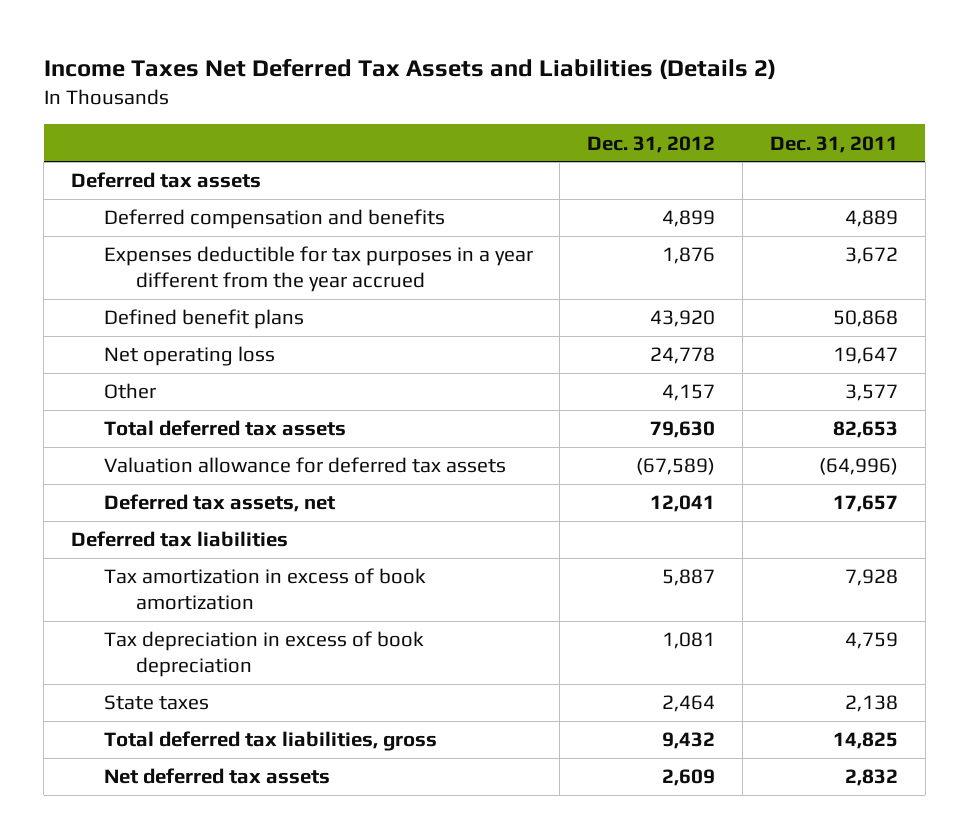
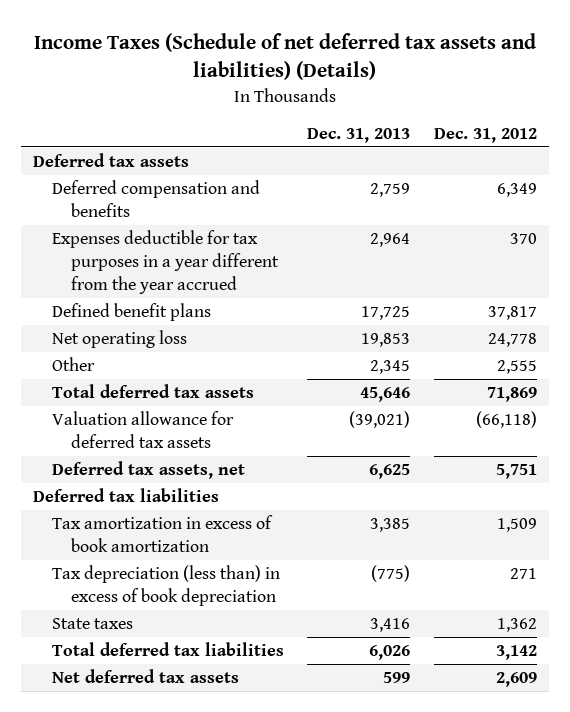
- Income Taxes Net Deferred Tax Assets and Liabilities (Details 2)
+ Income Taxes (Schedule of net deferred tax assets and liabilities) (Details)
- | Dec. 31, 2012 | Dec. 31, 2011
+ | Dec. 31, 2013 | Dec. 31, 2012
- Deferred compensation and benefits | 4,899 | 4,889
- Expenses deductible for tax purposes in a year different from the year accrued | 1,876 | 3,672
- Defined benefit plans | 43,920 | 50,868
+ Deferred compensation and benefits | 2,759 | 6,349
+ Expenses deductible for tax purposes in a year different from the year accrued | 2,964 | 370
+ Defined benefit plans | 17,725 | 37,817
- Other | 4,157 | 3,577
- Total deferred tax assets | 79,630 | 82,653
- Valuation allowance for deferred tax assets | (67,589) | (64,996)
- Deferred tax assets, net | 12,041 | 17,657
+ Other | 2,345 | 2,555
+ Total deferred tax assets | 45,646 | 71,869
+ Valuation allowance for deferred tax assets | (39,021) | (66,118)
+ Deferred tax assets, net | 6,625 | 5,751
- Tax amortization in excess of book amortization | 5,887 | 7,928
- Tax depreciation in excess of book depreciation | 1,081 | 4,759
- State taxes | 2,464 | 2,138
- Total deferred tax liabilities, gross | 9,432 | 14,825
+ Tax amortization in excess of book amortization | 3,385 | 1,509
+ Tax depreciation (less than) in excess of book depreciation | (775) | 271
+ State taxes | 3,416 | 1,362
+ Total deferred tax liabilities | 6,026 | 3,142

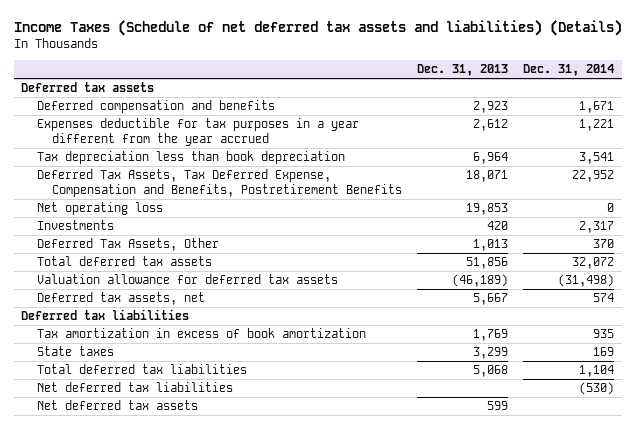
- | Dec. 31, 2013 | Dec. 31, 2012
+ | Dec. 31, 2013 | Dec. 31, 2014
- Deferred compensation and benefits | 2,759 | 6,349
- Expenses deductible for tax purposes in a year different from the year accrued | 2,964 | 370
- Defined benefit plans | 17,725 | 37,817
+ Deferred compensation and benefits | 2,923 | 1,671
+ Expenses deductible for tax purposes in a year different from the year accrued | 2,612 | 1,221
+ Tax depreciation less than book depreciation | 6,964 | 3,541
+ Deferred Tax Assets, Tax Deferred Expense, Compensation and Benefits, Postretirement Benefits | 18,071 | 22,952
- Other | 2,345 | 2,555
- Total deferred tax assets | 45,646 | 71,869
- Valuation allowance for deferred tax assets | (39,021) | (66,118)
- Deferred tax assets, net | 6,625 | 5,751
+ Investments | 420 | 2,317
+ Deferred Tax Assets, Other | 1,013 | 370
+ Total deferred tax assets | 51,856 | 32,072
+ Valuation allowance for deferred tax assets | (46,189) | (31,498)
+ Deferred tax assets, net | 5,667 | 574
- Tax amortization in excess of book amortization | 3,385 | 1,509
- Tax depreciation (less than) in excess of book depreciation | (775) | 271
- State taxes | 3,416 | 1,362
- Total deferred tax liabilities | 6,026 | 3,142
+ Tax amortization in excess of book amortization | 1,769 | 935
+ State taxes | 3,299 | 169
+ Total deferred tax liabilities | 5,068 | 1,104
+ Net deferred tax liabilities | | (530)

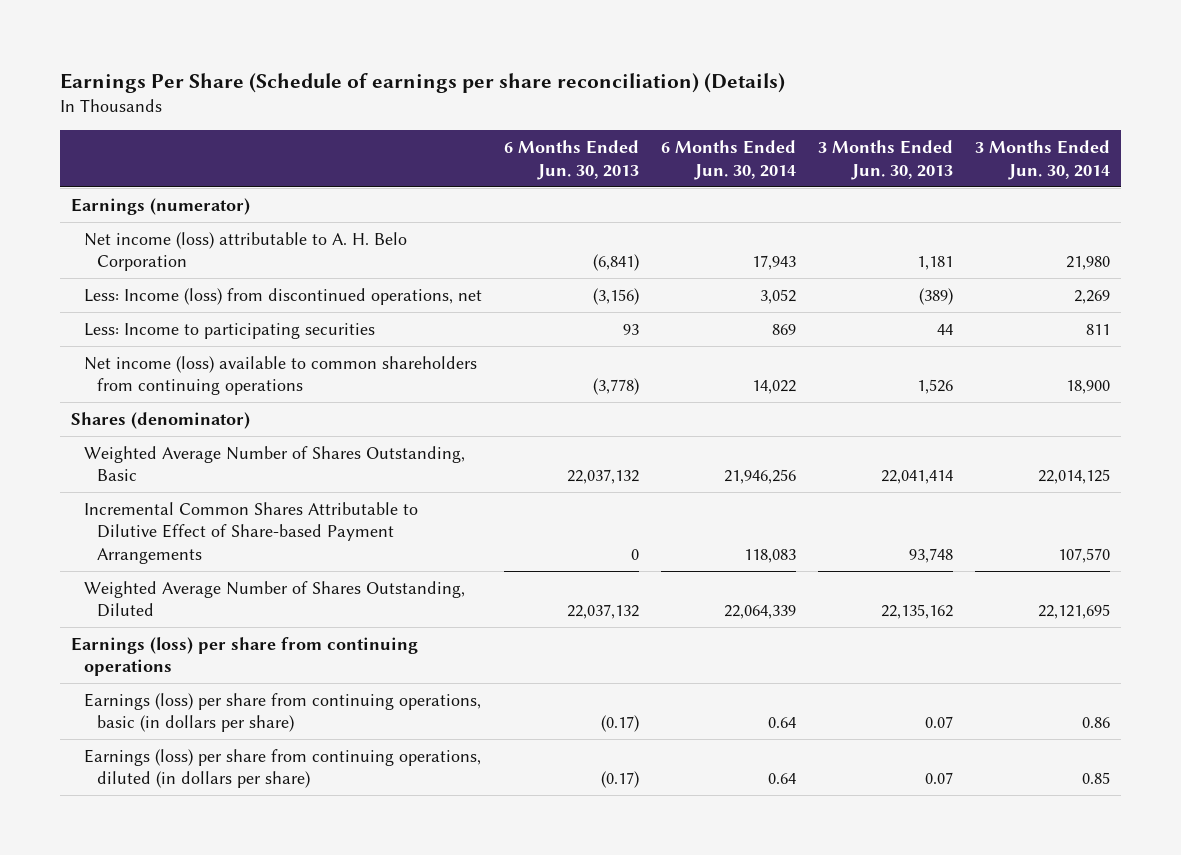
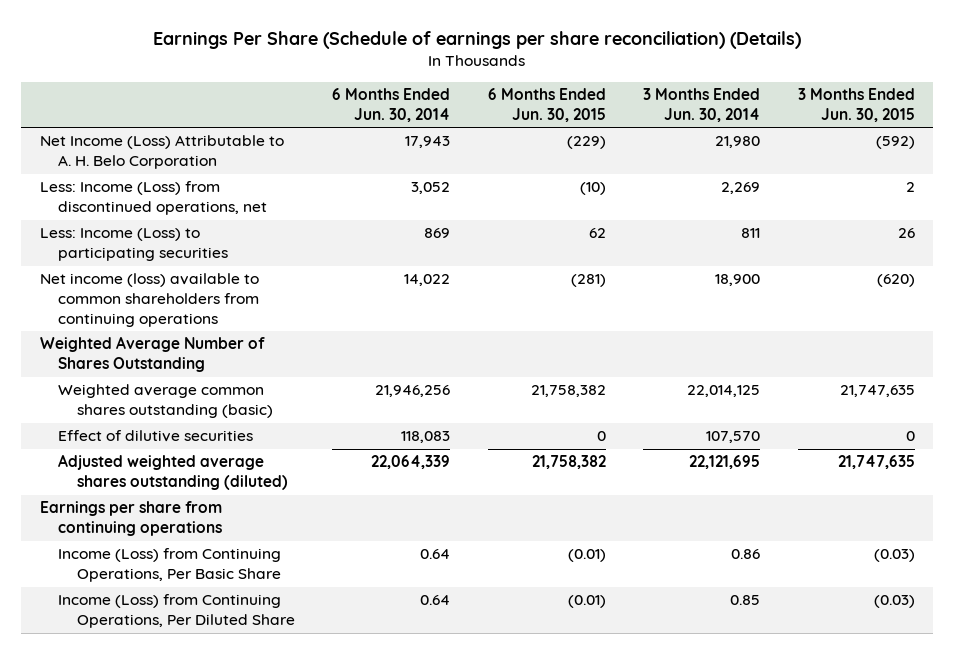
- | 6 Months Ended Jun. 30, 2013 | 6 Months Ended Jun. 30, 2014 | 3 Months Ended Jun. 30, 2013 | 3 Months Ended Jun. 30, 2014
+ | 6 Months Ended Jun. 30, 2014 | 6 Months Ended Jun. 30, 2015 | 3 Months Ended Jun. 30, 2014 | 3 Months Ended Jun. 30, 2015
- Earnings (numerator)
- Net income (loss) attributable to A. H. Belo Corporation | (6,841) | 17,943 | 1,181 | 21,980
- Less: Income (loss) from discontinued operations, net | (3,156) | 3,052 | (389) | 2,269
- Less: Income to participating securities | 93 | 869 | 44 | 811
+ Net Income (Loss) Attributable to A. H. Belo Corporation | 17,943 | (229) | 21,980 | (592)
+ Less: Income (Loss) from discontinued operations, net | 3,052 | (10) | 2,269 | 2
+ Less: Income (Loss) to participating securities | 869 | 62 | 811 | 26
- Shares (denominator)
- Weighted Average Number of Shares Outstanding, Basic | 22,037,132 | 21,946,256 | 22,041,414 | 22,014,125
- Incremental Common Shares Attributable to Dilutive Effect of Share-based Payment Arrangements | 0 | 118,083 | 93,748 | 107,570
- Weighted Average Number of Shares Outstanding, Diluted | 22,037,132 | 22,064,339 | 22,135,162 | 22,121,695
- Earnings (loss) per share from continuing operations
- Earnings (loss) per share from continuing operations, basic (in dollars per share) | (0.17) | 0.64 | 0.07 | 0.86
- Earnings (loss) per share from continuing operations, diluted (in dollars per share) | (0.17) | 0.64 | 0.07 | 0.85
+ Weighted Average Number of Shares Outstanding
+ Weighted average common shares outstanding (basic) | 21,946,256 | 21,758,382 | 22,014,125 | 21,747,635
+ Effect of dilutive securities | 118,083 | 0 | 107,570 | 0
+ Adjusted weighted average shares outstanding (diluted) | 22,064,339 | 21,758,382 | 22,121,695 | 21,747,635
+ Earnings per share from continuing operations
+ Income (Loss) from Continuing Operations, Per Basic Share | 0.64 | (0.01) | 0.86 | (0.03)
+ Income (Loss) from Continuing Operations, Per Diluted Share | 0.64 | (0.01) | 0.85 | (0.03)

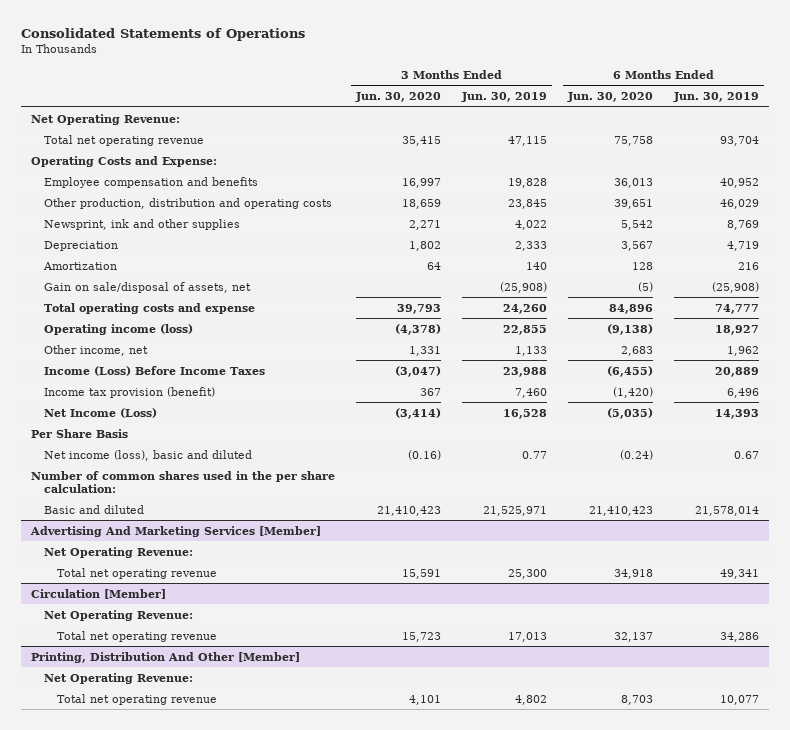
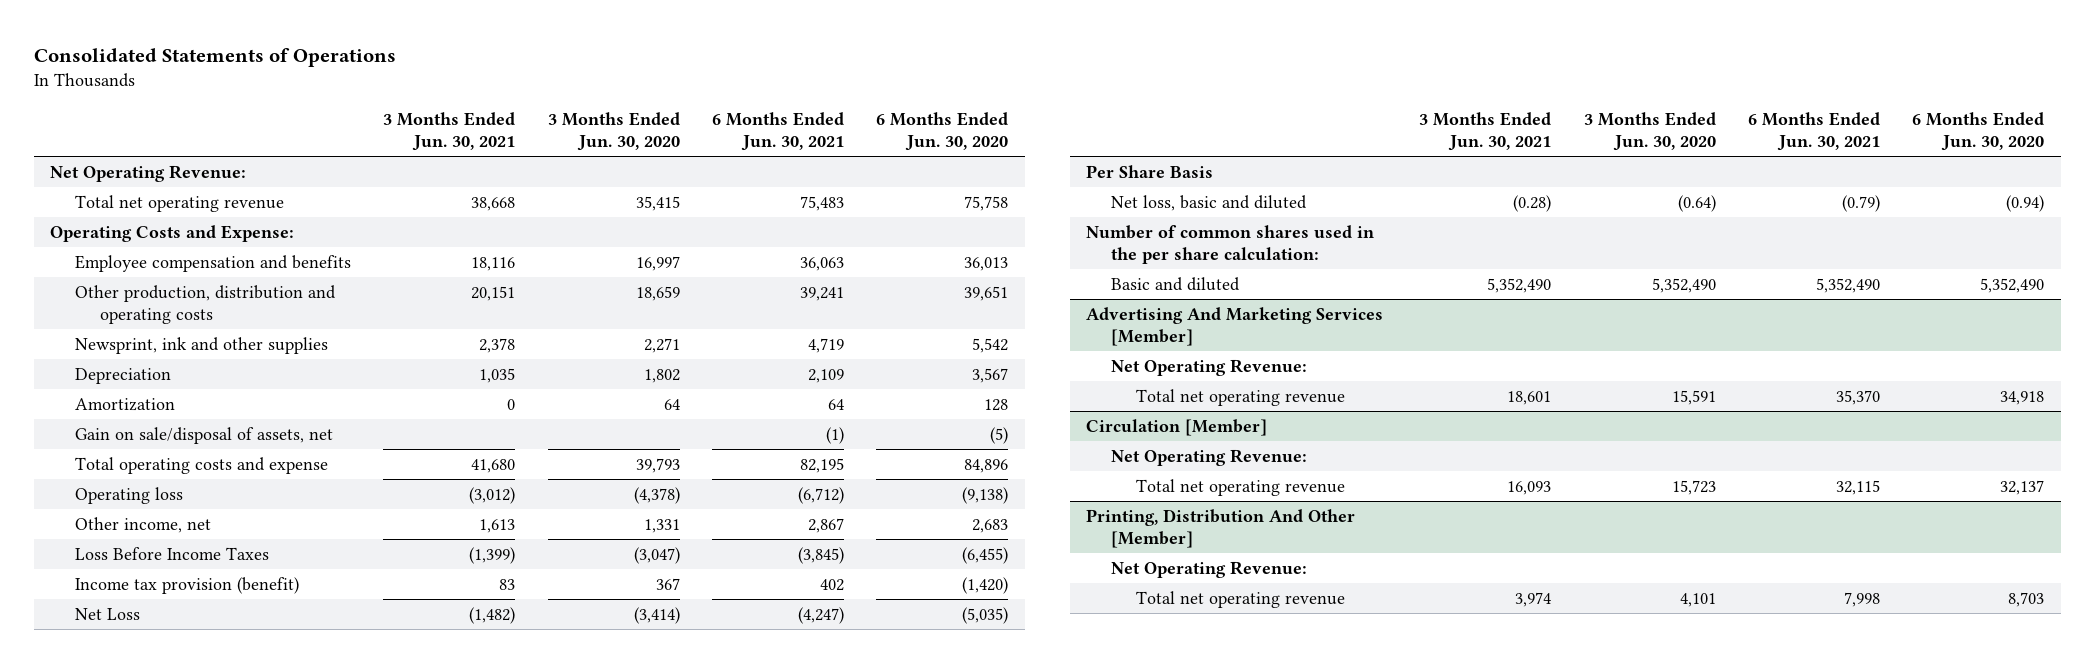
- | 3 Months Ended Jun. 30, 2020 | 3 Months Ended Jun. 30, 2019 | 6 Months Ended Jun. 30, 2020 | 6 Months Ended Jun. 30, 2019
+ | 3 Months Ended Jun. 30, 2021 | 3 Months Ended Jun. 30, 2020 | 6 Months Ended Jun. 30, 2021 | 6 Months Ended Jun. 30, 2020
- Operating income (loss) | (4,378) | 22,855 | (9,138) | 18,927
+ Operating loss | (3,012) | (4,378) | (6,712) | (9,138)
- Income (Loss) Before Income Taxes | (3,047) | 23,988 | (6,455) | 20,889
+ Loss Before Income Taxes | (1,399) | (3,047) | (3,845) | (6,455)
- Net Income (Loss) | (3,414) | 16,528 | (5,035) | 14,393
+ Net Loss | (1,482) | (3,414) | (4,247) | (5,035)
- Net income (loss), basic and diluted | (0.16) | 0.77 | (0.24) | 0.67
+ Net loss, basic and diluted | (0.28) | (0.64) | (0.79) | (0.94)
- Basic and diluted | 21,410,423 | 21,525,971 | 21,410,423 | 21,578,014
+ Basic and diluted | 5,352,490 | 5,352,490 | 5,352,490 | 5,352,490

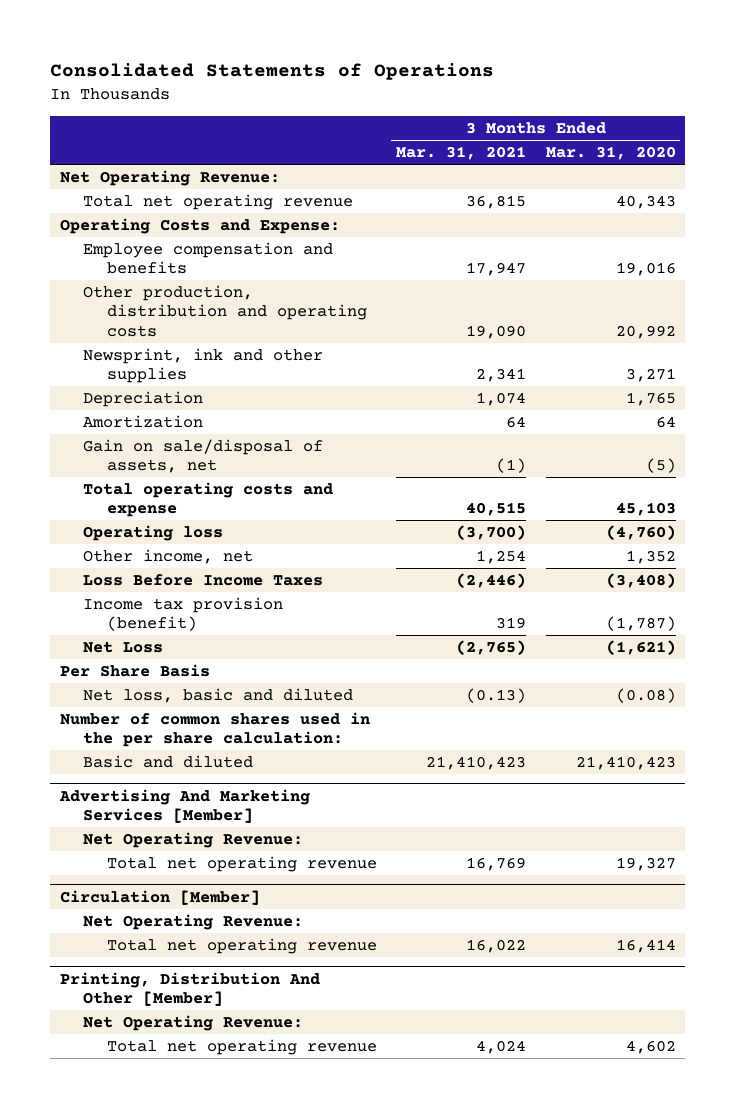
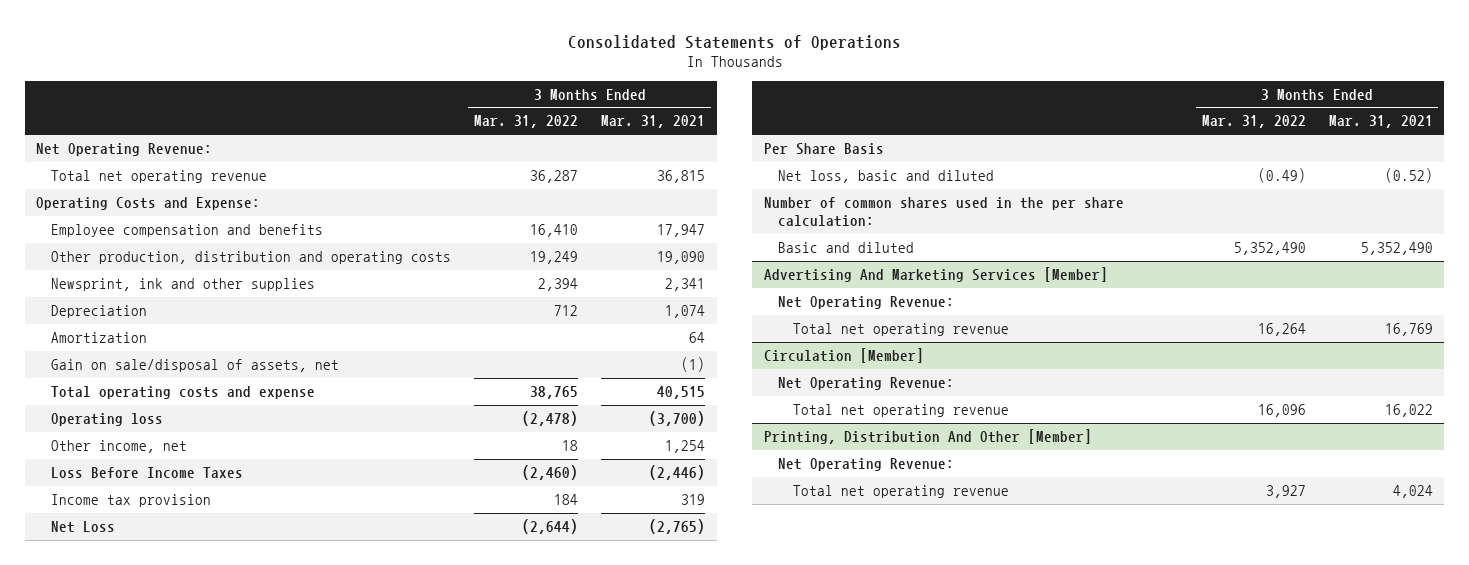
- | 3 Months Ended Mar. 31, 2021 | 3 Months Ended Mar. 31, 2020
+ | 3 Months Ended Mar. 31, 2022 | 3 Months Ended Mar. 31, 2021
- Income tax provision (benefit) | 319 | (1,787)
+ Income tax provision | 184 | 319
- Net loss, basic and diluted | (0.13) | (0.08)
+ Net loss, basic and diluted | (0.49) | (0.52)
- Basic and diluted | 21,410,423 | 21,410,423
+ Basic and diluted | 5,352,490 | 5,352,490

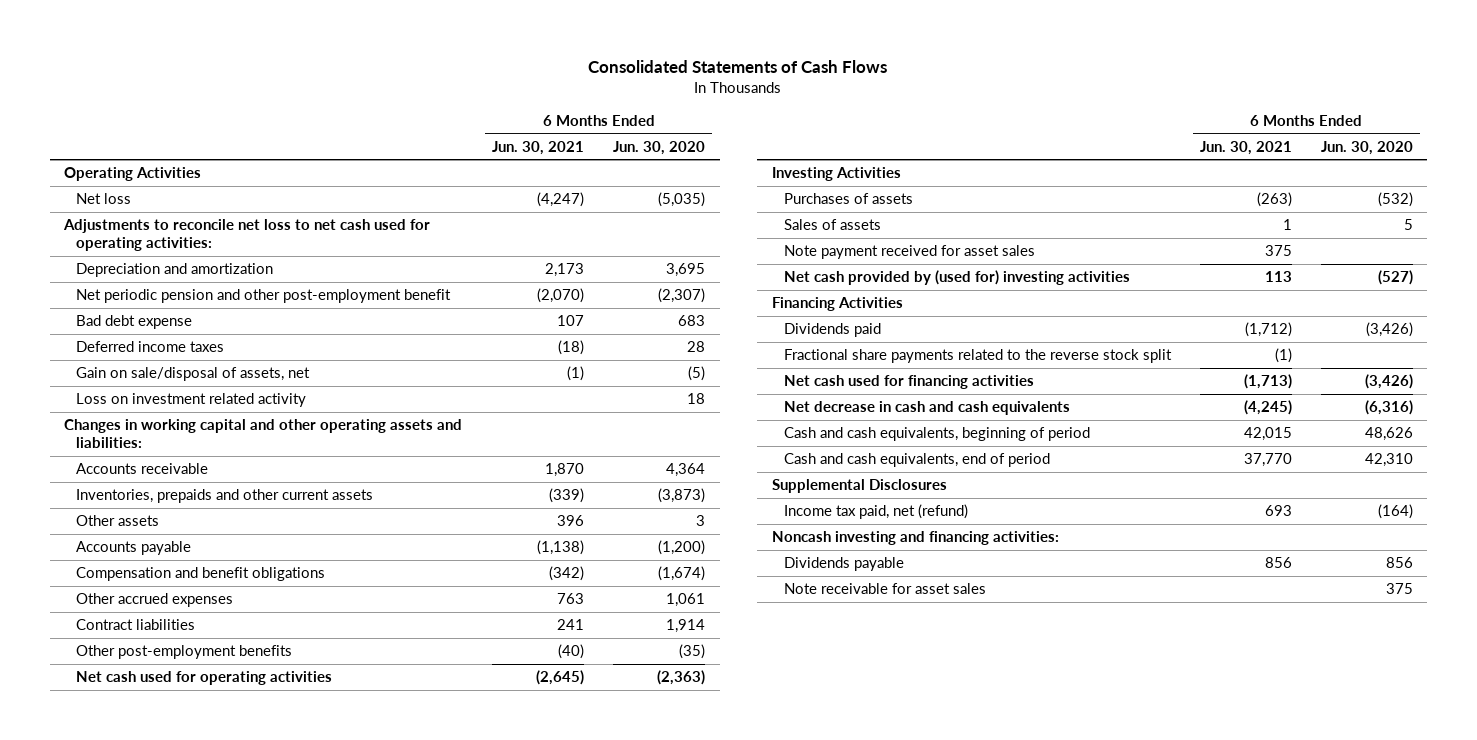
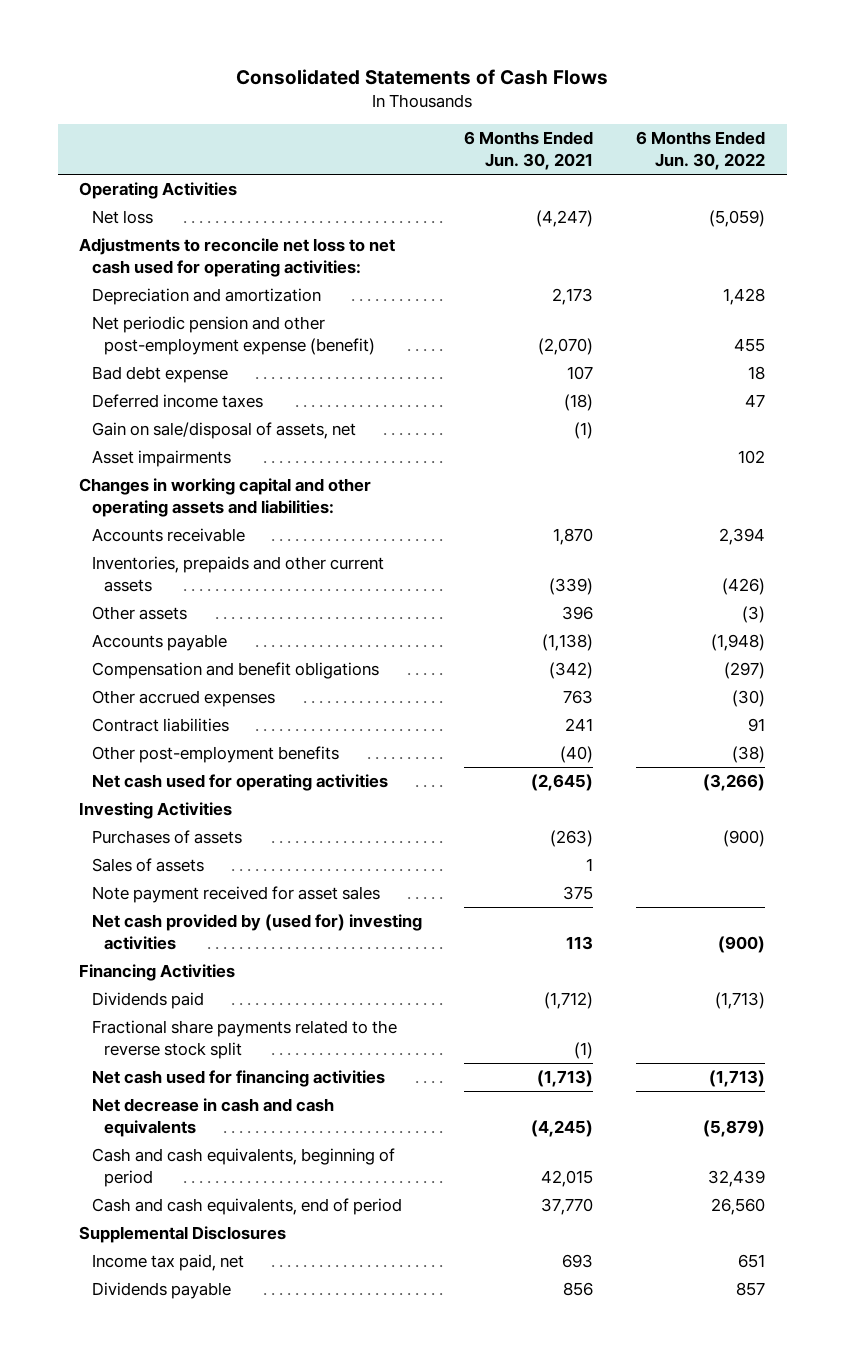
- | 6 Months Ended Jun. 30, 2021 | 6 Months Ended Jun. 30, 2020
+ | 6 Months Ended Jun. 30, 2021 | 6 Months Ended Jun. 30, 2022
- Net periodic pension and other post-employment benefit | (2,070) | (2,307)
+ Net periodic pension and other post-employment expense (benefit) | (2,070) | 455
- Loss on investment related activity | | 18
+ Asset impairments | | 102
- Income tax paid, net (refund) | 693 | (164)
- Noncash investing and financing activities:
+ Income tax paid, net | 693 | 651
- Note receivable for asset sales | | 375

